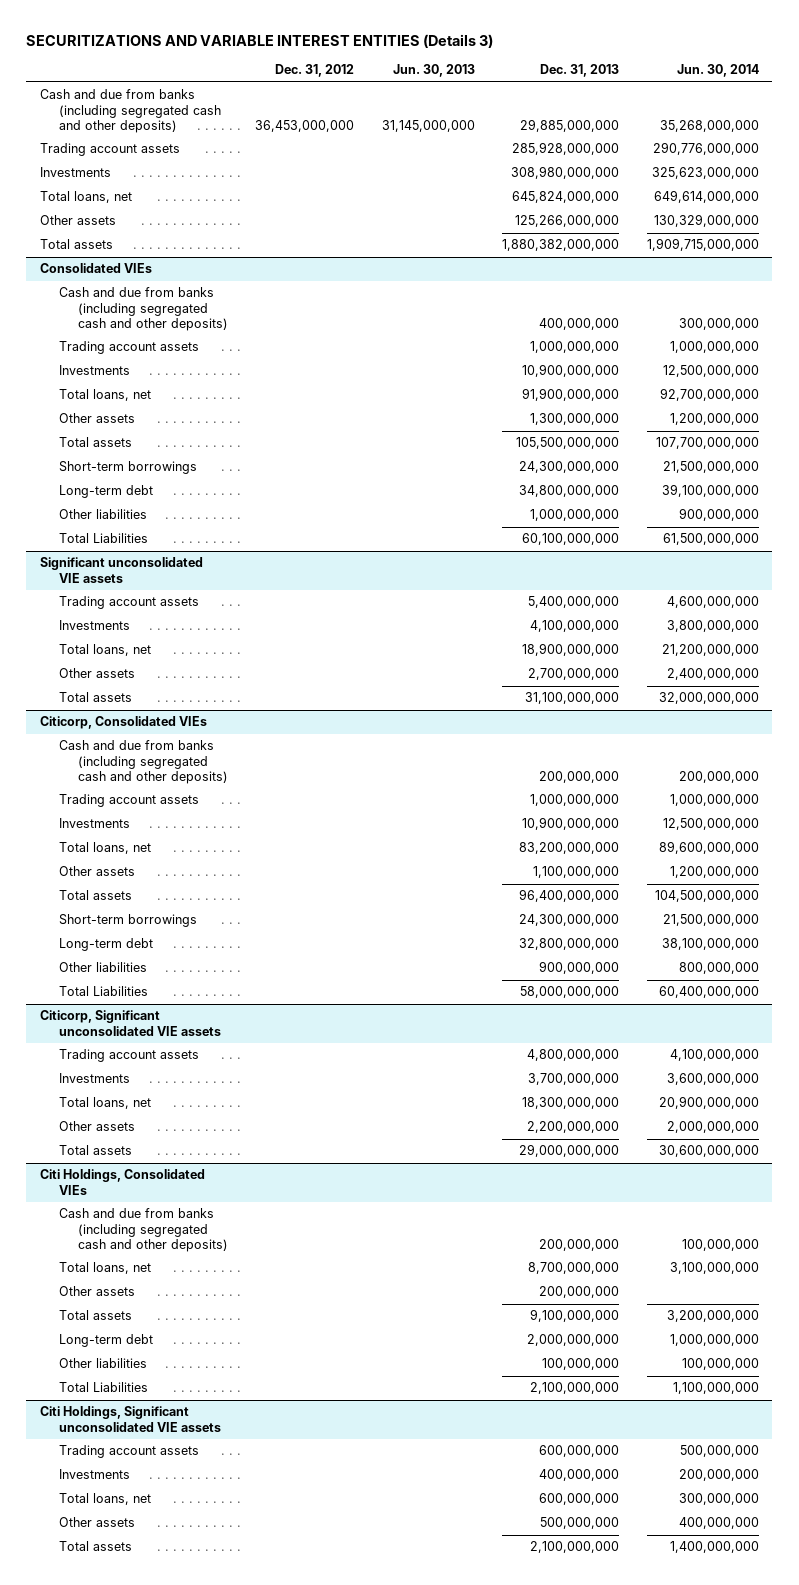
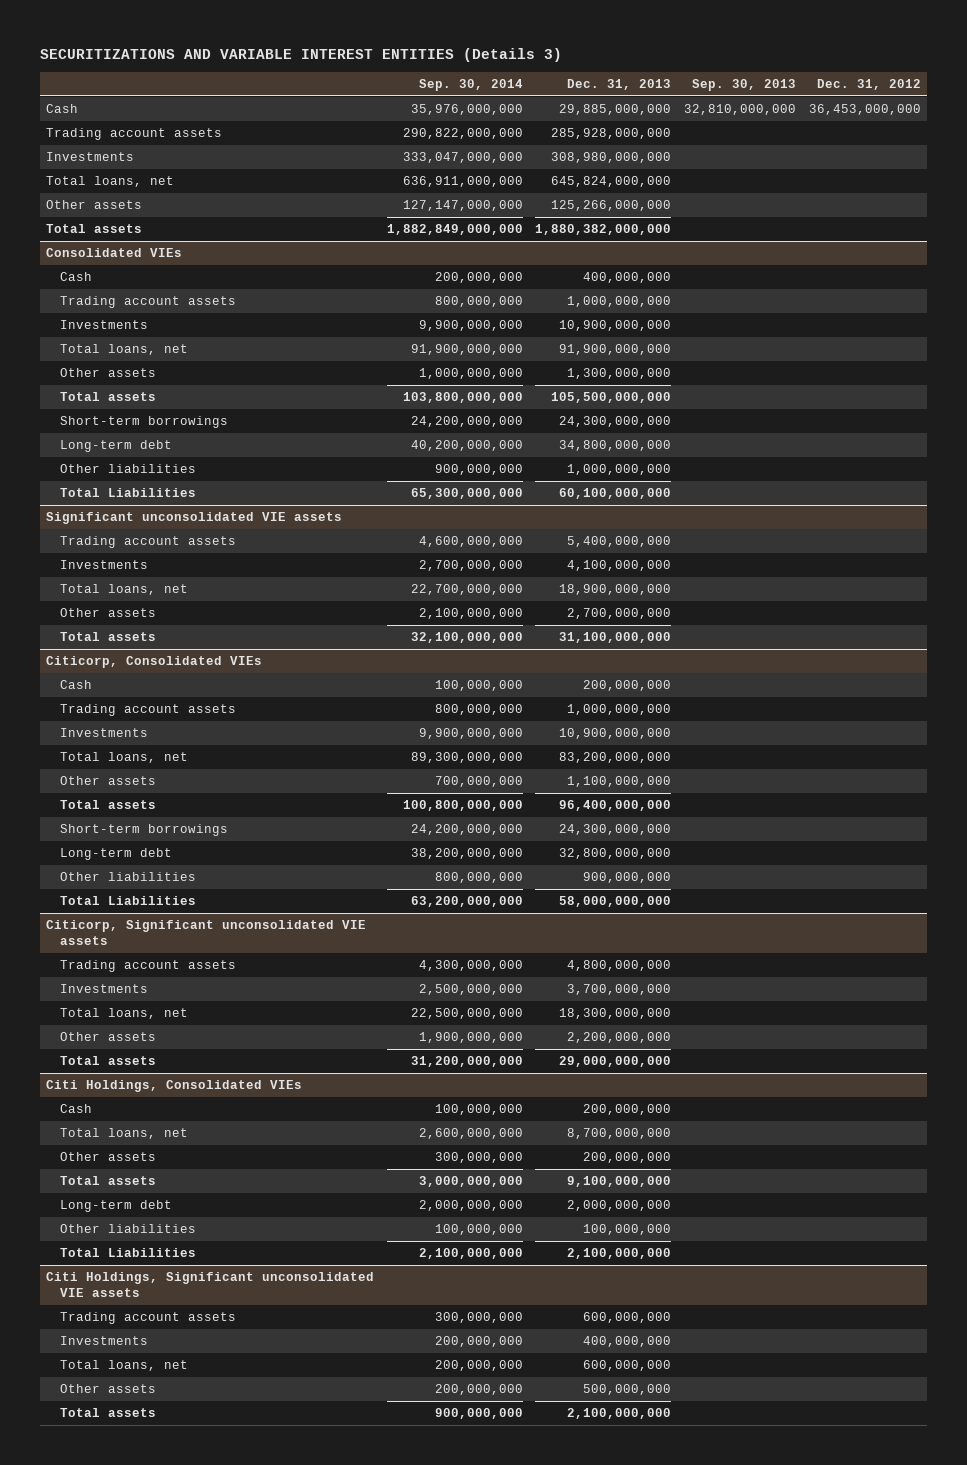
- | Dec. 31, 2012 | Jun. 30, 2013 | Dec. 31, 2013 | Jun. 30, 2014
+ | Sep. 30, 2014 | Dec. 31, 2013 | Sep. 30, 2013 | Dec. 31, 2012
- Cash and due from banks (including segregated cash and other deposits) | 36,453,000,000 | 31,145,000,000 | 29,885,000,000 | 35,268,000,000
+ Cash | 35,976,000,000 | 29,885,000,000 | 32,810,000,000 | 36,453,000,000
@ Consolidated VIEs
- Cash and due from banks (including segregated cash and other deposits) | | | 400,000,000 | 300,000,000
+ Cash | 200,000,000 | 400,000,000 | |
@ Citicorp, Consolidated VIEs
- Cash and due from banks (including segregated cash and other deposits) | | | 200,000,000 | 200,000,000
+ Cash | 100,000,000 | 200,000,000 | |
@ Citi Holdings, Consolidated VIEs
- Cash and due from banks (including segregated cash and other deposits) | | | 200,000,000 | 100,000,000
+ Cash | 100,000,000 | 200,000,000 | |

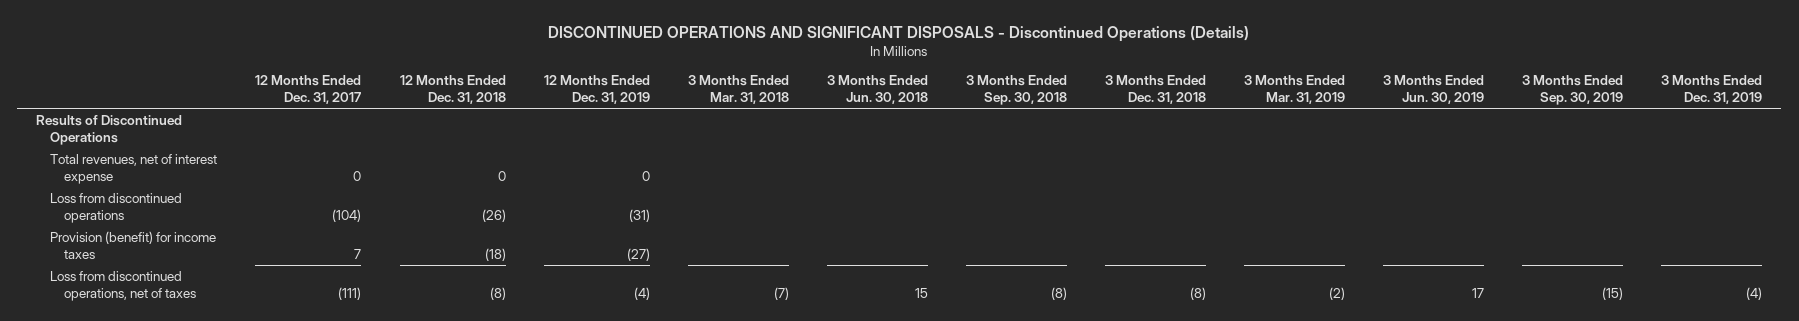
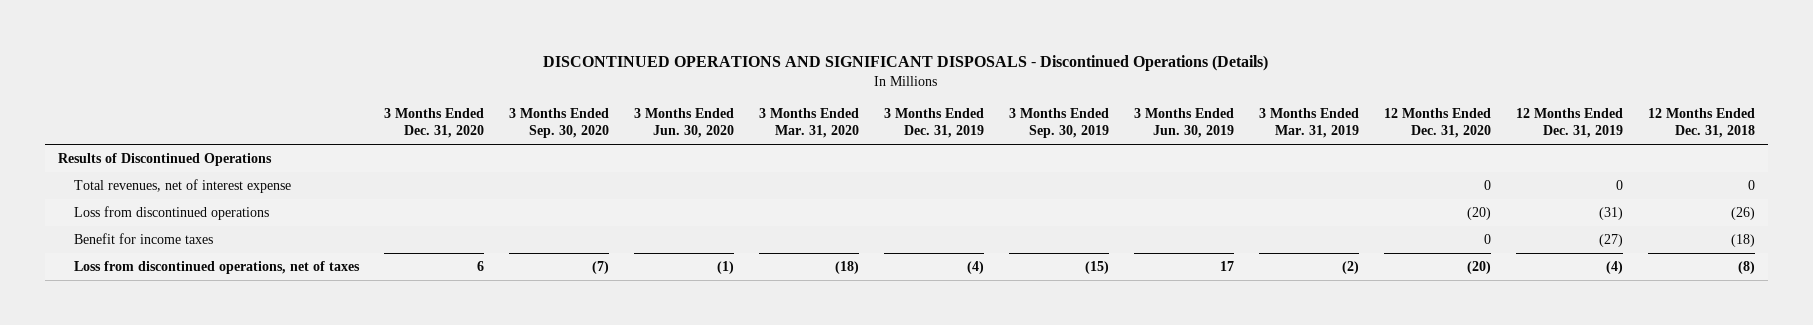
- | 12 Months Ended Dec. 31, 2017 | 12 Months Ended Dec. 31, 2018 | 12 Months Ended Dec. 31, 2019 | 3 Months Ended Mar. 31, 2018 | 3 Months Ended Jun. 30, 2018 | 3 Months Ended Sep. 30, 2018 | 3 Months Ended Dec. 31, 2018 | 3 Months Ended Mar. 31, 2019 | 3 Months Ended Jun. 30, 2019 | 3 Months Ended Sep. 30, 2019 | 3 Months Ended Dec. 31, 2019
+ | 3 Months Ended Dec. 31, 2020 | 3 Months Ended Sep. 30, 2020 | 3 Months Ended Jun. 30, 2020 | 3 Months Ended Mar. 31, 2020 | 3 Months Ended Dec. 31, 2019 | 3 Months Ended Sep. 30, 2019 | 3 Months Ended Jun. 30, 2019 | 3 Months Ended Mar. 31, 2019 | 12 Months Ended Dec. 31, 2020 | 12 Months Ended Dec. 31, 2019 | 12 Months Ended Dec. 31, 2018
- Provision (benefit) for income taxes | 7 | (18) | (27) | | | | | | | |
+ Benefit for income taxes | | | | | | | | | 0 | (27) | (18)

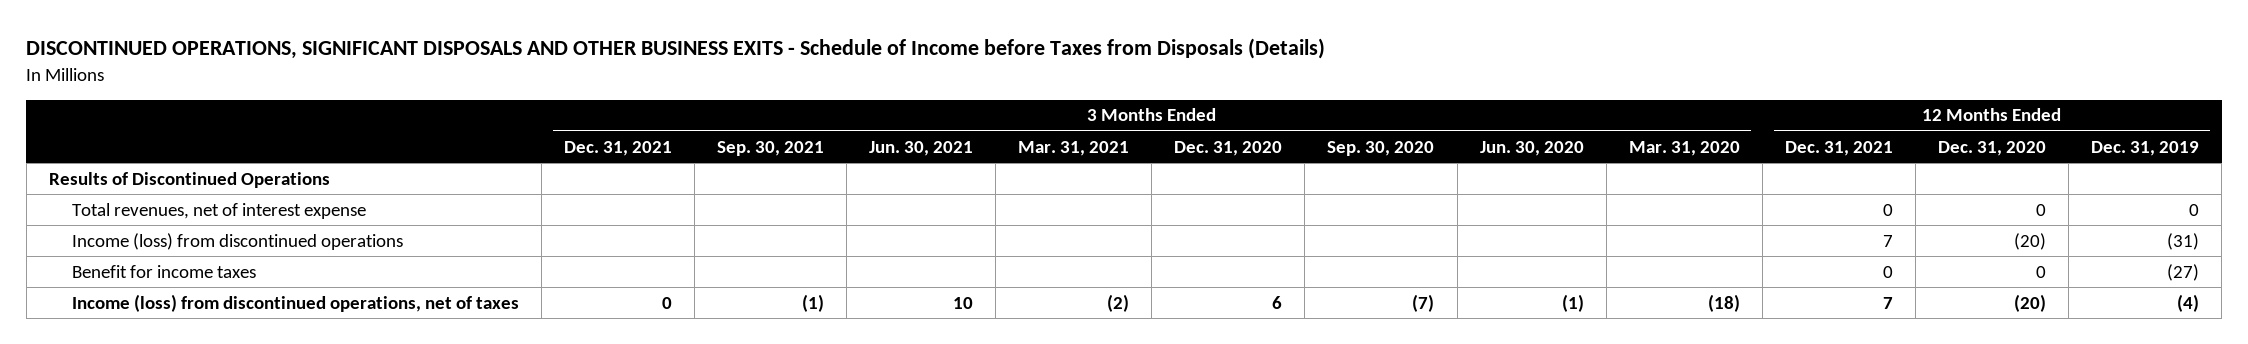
- DISCONTINUED OPERATIONS AND SIGNIFICANT DISPOSALS - Discontinued Operations (Details)
+ DISCONTINUED OPERATIONS, SIGNIFICANT DISPOSALS AND OTHER BUSINESS EXITS - Schedule of Income before Taxes from Disposals (Details)
- | 3 Months Ended Dec. 31, 2020 | 3 Months Ended Sep. 30, 2020 | 3 Months Ended Jun. 30, 2020 | 3 Months Ended Mar. 31, 2020 | 3 Months Ended Dec. 31, 2019 | 3 Months Ended Sep. 30, 2019 | 3 Months Ended Jun. 30, 2019 | 3 Months Ended Mar. 31, 2019 | 12 Months Ended Dec. 31, 2020 | 12 Months Ended Dec. 31, 2019 | 12 Months Ended Dec. 31, 2018
+ | 3 Months Ended Dec. 31, 2021 | 3 Months Ended Sep. 30, 2021 | 3 Months Ended Jun. 30, 2021 | 3 Months Ended Mar. 31, 2021 | 3 Months Ended Dec. 31, 2020 | 3 Months Ended Sep. 30, 2020 | 3 Months Ended Jun. 30, 2020 | 3 Months Ended Mar. 31, 2020 | 12 Months Ended Dec. 31, 2021 | 12 Months Ended Dec. 31, 2020 | 12 Months Ended Dec. 31, 2019
- Loss from discontinued operations | | | | | | | | | (20) | (31) | (26)
+ Income (loss) from discontinued operations | | | | | | | | | 7 | (20) | (31)
- Loss from discontinued operations, net of taxes | 6 | (7) | (1) | (18) | (4) | (15) | 17 | (2) | (20) | (4) | (8)
+ Income (loss) from discontinued operations, net of taxes | 0 | (1) | 10 | (2) | 6 | (7) | (1) | (18) | 7 | (20) | (4)

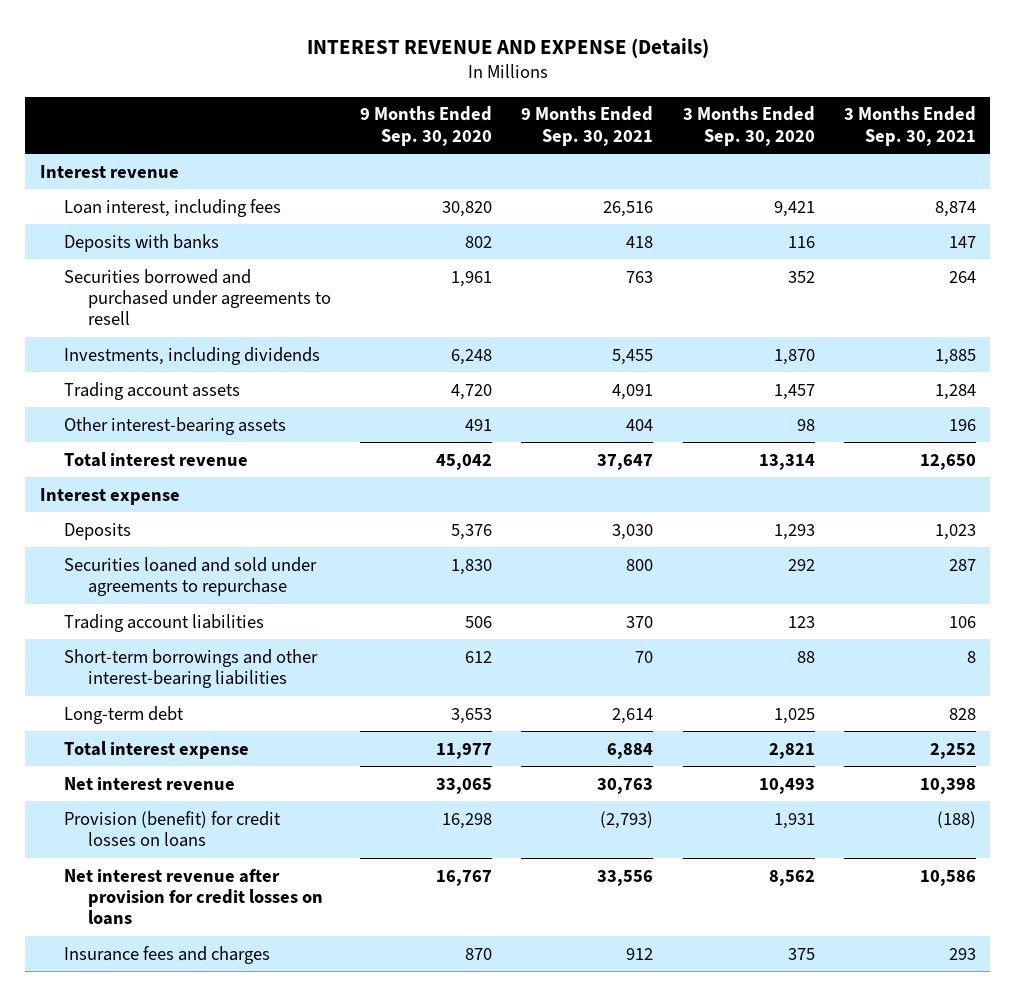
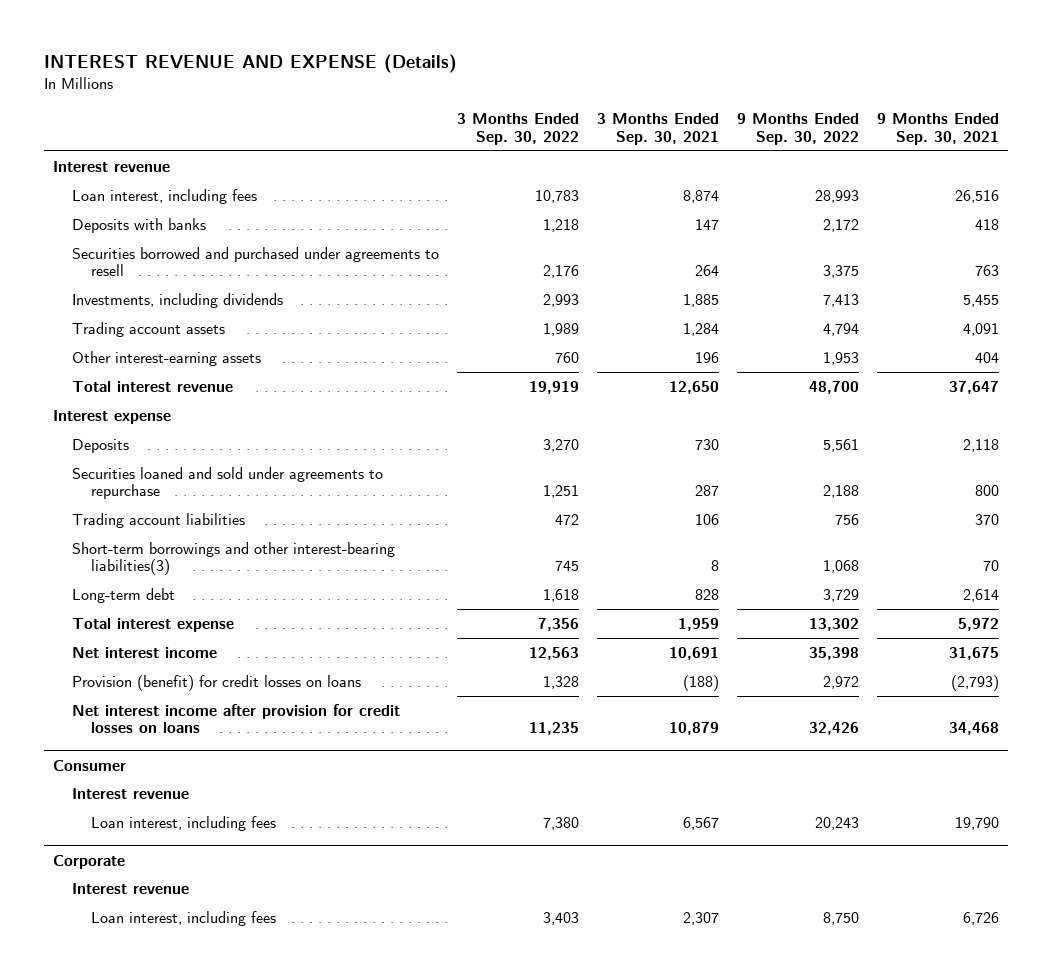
- | 9 Months Ended Sep. 30, 2020 | 9 Months Ended Sep. 30, 2021 | 3 Months Ended Sep. 30, 2020 | 3 Months Ended Sep. 30, 2021
+ | 3 Months Ended Sep. 30, 2022 | 3 Months Ended Sep. 30, 2021 | 9 Months Ended Sep. 30, 2022 | 9 Months Ended Sep. 30, 2021
- Other interest-bearing assets | 491 | 404 | 98 | 196
+ Other interest-earning assets | 760 | 196 | 1,953 | 404
- Deposits | 5,376 | 3,030 | 1,293 | 1,023
+ Deposits | 3,270 | 730 | 5,561 | 2,118
- Short-term borrowings and other interest-bearing liabilities | 612 | 70 | 88 | 8
+ Short-term borrowings and other interest-bearing liabilities(3) | 745 | 8 | 1,068 | 70
- Total interest expense | 11,977 | 6,884 | 2,821 | 2,252
- Net interest revenue | 33,065 | 30,763 | 10,493 | 10,398
+ Total interest expense | 7,356 | 1,959 | 13,302 | 5,972
+ Net interest income | 12,563 | 10,691 | 35,398 | 31,675
- Net interest revenue after provision for credit losses on loans | 16,767 | 33,556 | 8,562 | 10,586
- Insurance fees and charges | 870 | 912 | 375 | 293
+ Net interest income after provision for credit losses on loans | 11,235 | 10,879 | 32,426 | 34,468
+ Consumer
+ Interest revenue
+ Loan interest, including fees | 7,380 | 6,567 | 20,243 | 19,790
+ Corporate
+ Interest revenue
+ Loan interest, including fees | 3,403 | 2,307 | 8,750 | 6,726

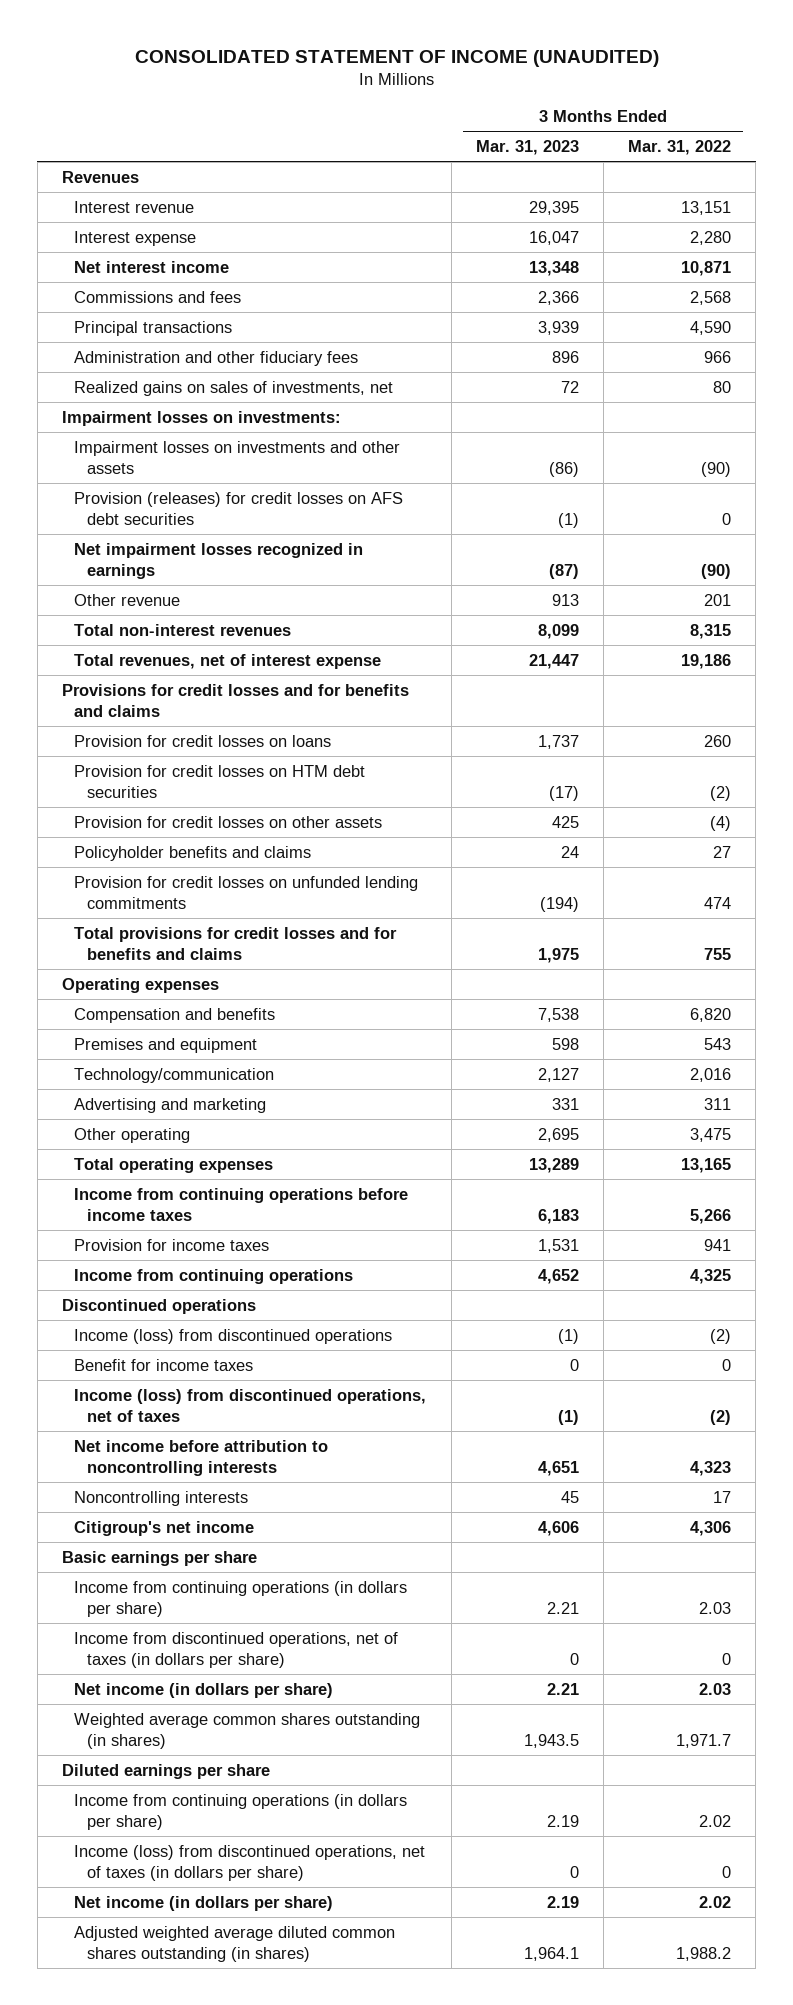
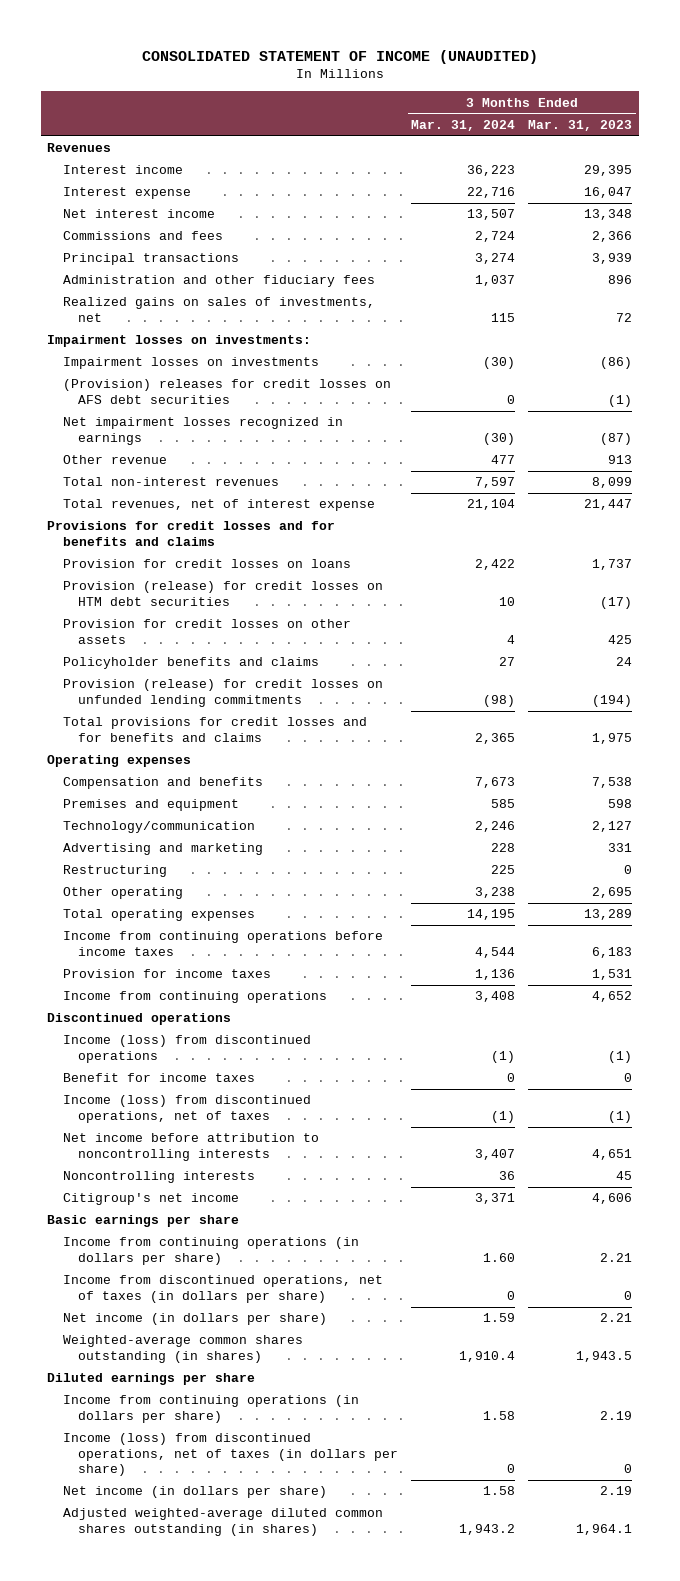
- | 3 Months Ended Mar. 31, 2023 | 3 Months Ended Mar. 31, 2022
+ | 3 Months Ended Mar. 31, 2024 | 3 Months Ended Mar. 31, 2023
- Interest revenue | 29,395 | 13,151
+ Interest income | 36,223 | 29,395
- Impairment losses on investments and other assets | (86) | (90)
- Provision (releases) for credit losses on AFS debt securities | (1) | 0
+ Impairment losses on investments | (30) | (86)
+ (Provision) releases for credit losses on AFS debt securities | 0 | (1)
- Provision for credit losses on HTM debt securities | (17) | (2)
+ Provision (release) for credit losses on HTM debt securities | 10 | (17)
- Provision for credit losses on unfunded lending commitments | (194) | 474
+ Provision (release) for credit losses on unfunded lending commitments | (98) | (194)
+ Restructuring | 225 | 0
- Weighted average common shares outstanding (in shares) | 1,943.5 | 1,971.7
+ Weighted-average common shares outstanding (in shares) | 1,910.4 | 1,943.5
- Adjusted weighted average diluted common shares outstanding (in shares) | 1,964.1 | 1,988.2
+ Adjusted weighted-average diluted common shares outstanding (in shares) | 1,943.2 | 1,964.1

